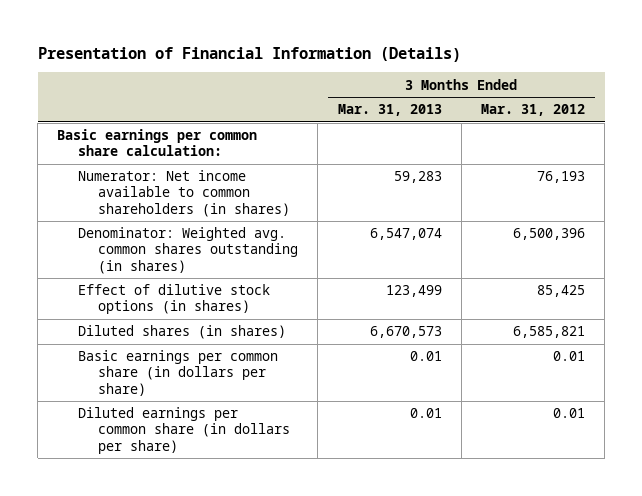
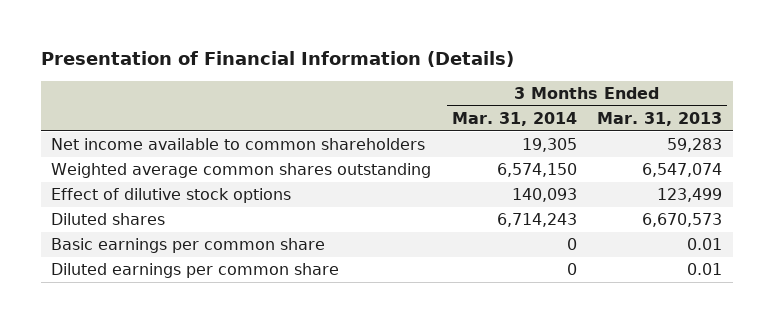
- | 3 Months Ended Mar. 31, 2013 | 3 Months Ended Mar. 31, 2012
+ | 3 Months Ended Mar. 31, 2014 | 3 Months Ended Mar. 31, 2013
- Basic earnings per common share calculation:
- Numerator: Net income available to common shareholders (in shares) | 59,283 | 76,193
- Denominator: Weighted avg. common shares outstanding (in shares) | 6,547,074 | 6,500,396
- Effect of dilutive stock options (in shares) | 123,499 | 85,425
- Diluted shares (in shares) | 6,670,573 | 6,585,821
- Basic earnings per common share (in dollars per share) | 0.01 | 0.01
- Diluted earnings per common share (in dollars per share) | 0.01 | 0.01
+ Net income available to common shareholders | 19,305 | 59,283
+ Weighted average common shares outstanding | 6,574,150 | 6,547,074
+ Effect of dilutive stock options | 140,093 | 123,499
+ Diluted shares | 6,714,243 | 6,670,573
+ Basic earnings per common share | 0 | 0.01
+ Diluted earnings per common share | 0 | 0.01

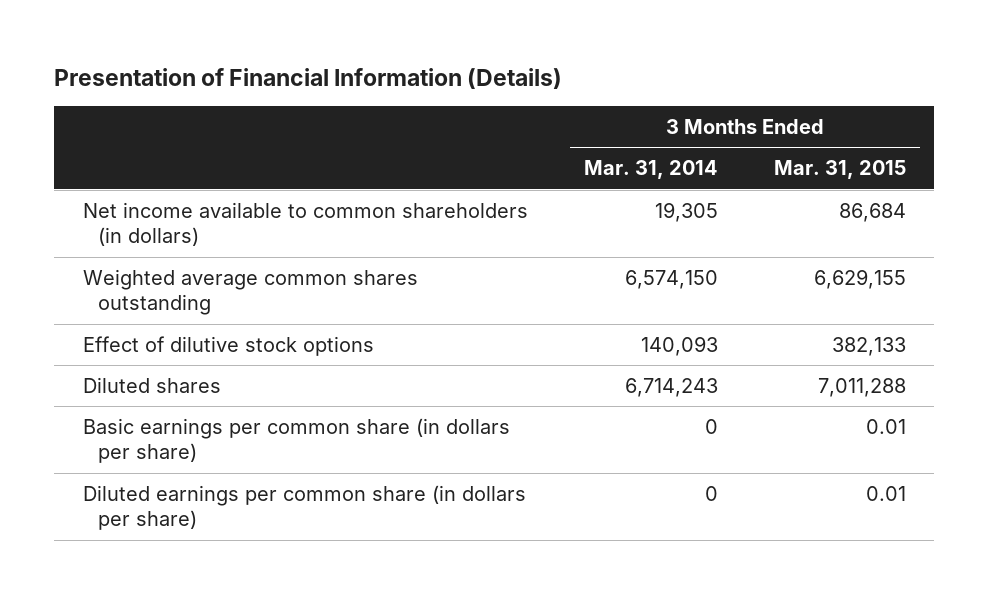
- | 3 Months Ended Mar. 31, 2014 | 3 Months Ended Mar. 31, 2013
+ | 3 Months Ended Mar. 31, 2014 | 3 Months Ended Mar. 31, 2015
- Net income available to common shareholders | 19,305 | 59,283
+ Net income available to common shareholders (in dollars) | 19,305 | 86,684
- Basic earnings per common share | 0 | 0.01
- Diluted earnings per common share | 0 | 0.01
+ Basic earnings per common share (in dollars per share) | 0 | 0.01
+ Diluted earnings per common share (in dollars per share) | 0 | 0.01

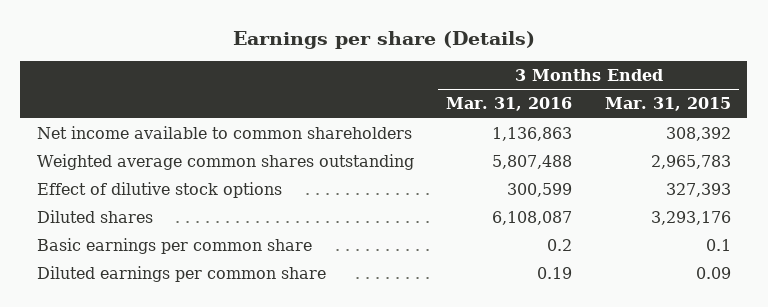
- Presentation of Financial Information (Details)
+ Earnings per share (Details)
- | 3 Months Ended Mar. 31, 2014 | 3 Months Ended Mar. 31, 2015
+ | 3 Months Ended Mar. 31, 2016 | 3 Months Ended Mar. 31, 2015
- Net income available to common shareholders (in dollars) | 19,305 | 86,684
- Weighted average common shares outstanding | 6,574,150 | 6,629,155
- Effect of dilutive stock options | 140,093 | 382,133
- Diluted shares | 6,714,243 | 7,011,288
- Basic earnings per common share (in dollars per share) | 0 | 0.01
- Diluted earnings per common share (in dollars per share) | 0 | 0.01
+ Net income available to common shareholders | 1,136,863 | 308,392
+ Weighted average common shares outstanding | 5,807,488 | 2,965,783
+ Effect of dilutive stock options | 300,599 | 327,393
+ Diluted shares | 6,108,087 | 3,293,176
+ Basic earnings per common share | 0.2 | 0.1
+ Diluted earnings per common share | 0.19 | 0.09

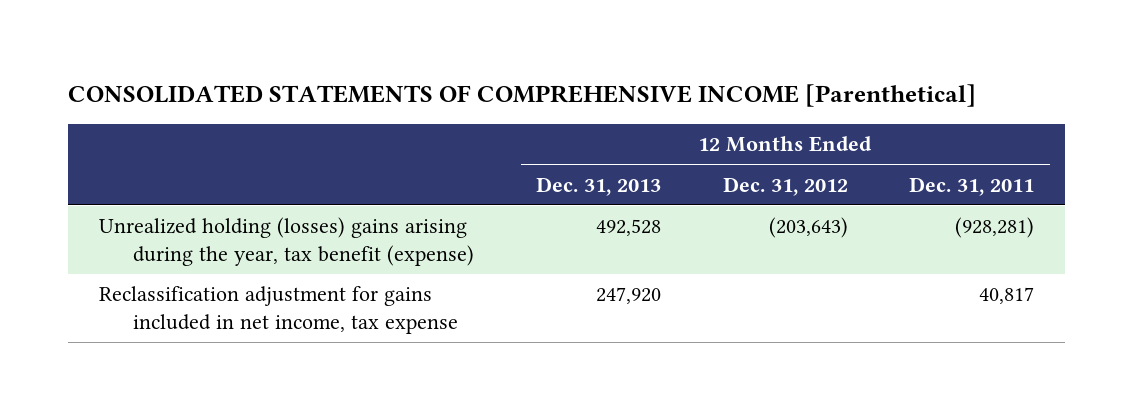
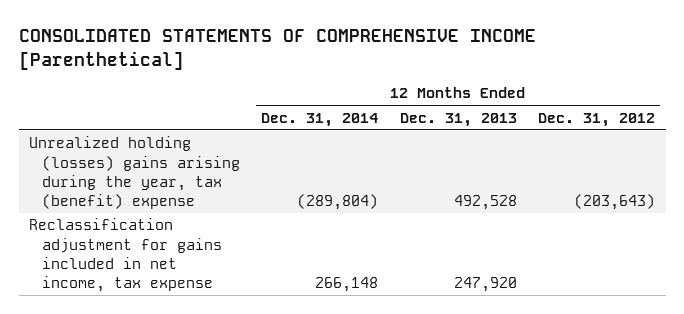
- | 12 Months Ended Dec. 31, 2013 | 12 Months Ended Dec. 31, 2012 | 12 Months Ended Dec. 31, 2011
+ | 12 Months Ended Dec. 31, 2014 | 12 Months Ended Dec. 31, 2013 | 12 Months Ended Dec. 31, 2012
- Unrealized holding (losses) gains arising during the year, tax benefit (expense) | 492,528 | (203,643) | (928,281)
+ Unrealized holding (losses) gains arising during the year, tax (benefit) expense | (289,804) | 492,528 | (203,643)

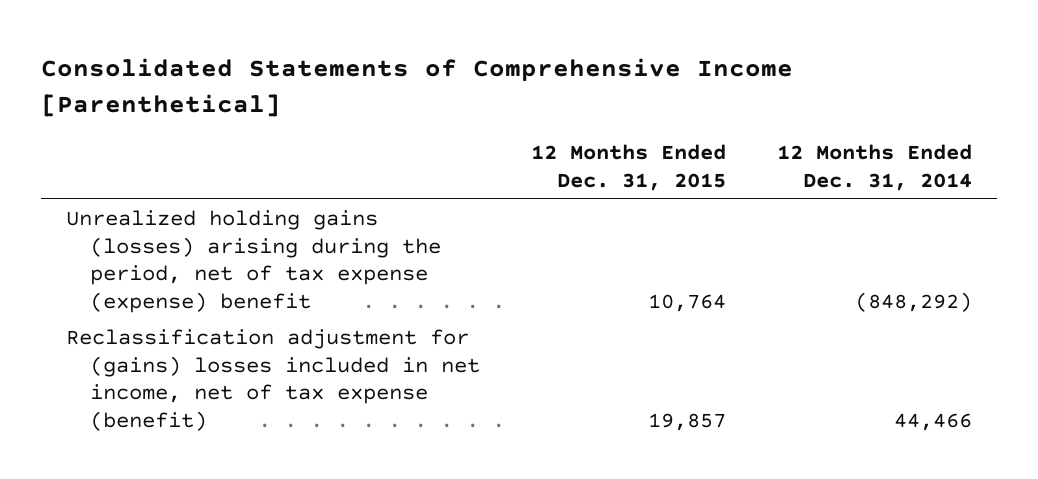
- CONSOLIDATED STATEMENTS OF COMPREHENSIVE INCOME [Parenthetical]
+ Consolidated Statements of Comprehensive Income [Parenthetical]
- | 12 Months Ended Dec. 31, 2014 | 12 Months Ended Dec. 31, 2013 | 12 Months Ended Dec. 31, 2012
+ | 12 Months Ended Dec. 31, 2015 | 12 Months Ended Dec. 31, 2014
- Unrealized holding (losses) gains arising during the year, tax (benefit) expense | (289,804) | 492,528 | (203,643)
- Reclassification adjustment for gains included in net income, tax expense | 266,148 | 247,920 |
+ Unrealized holding gains (losses) arising during the period, net of tax expense (expense) benefit | 10,764 | (848,292)
+ Reclassification adjustment for (gains) losses included in net income, net of tax expense (benefit) | 19,857 | 44,466

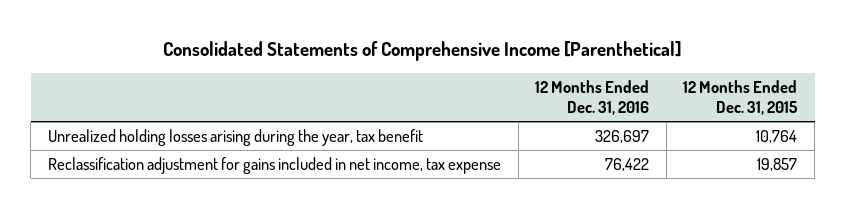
- | 12 Months Ended Dec. 31, 2015 | 12 Months Ended Dec. 31, 2014
+ | 12 Months Ended Dec. 31, 2016 | 12 Months Ended Dec. 31, 2015
- Unrealized holding gains (losses) arising during the period, net of tax expense (expense) benefit | 10,764 | (848,292)
- Reclassification adjustment for (gains) losses included in net income, net of tax expense (benefit) | 19,857 | 44,466
+ Unrealized holding losses arising during the year, tax benefit | 326,697 | 10,764
+ Reclassification adjustment for gains included in net income, tax expense | 76,422 | 19,857

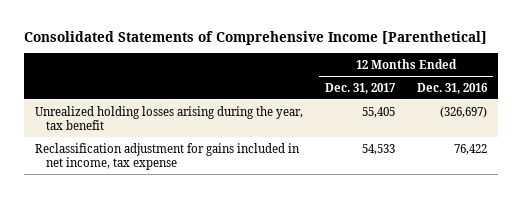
- | 12 Months Ended Dec. 31, 2016 | 12 Months Ended Dec. 31, 2015
+ | 12 Months Ended Dec. 31, 2017 | 12 Months Ended Dec. 31, 2016
- Unrealized holding losses arising during the year, tax benefit | 326,697 | 10,764
+ Unrealized holding losses arising during the year, tax benefit | 55,405 | (326,697)

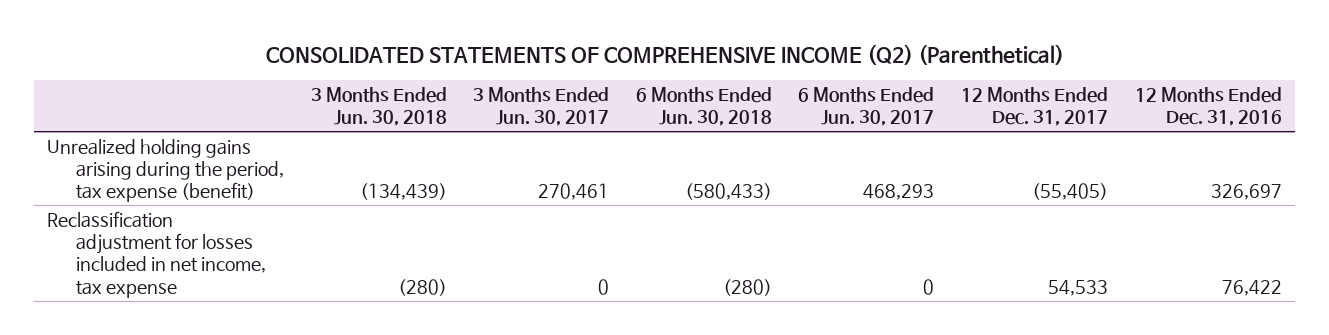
- Consolidated Statements of Comprehensive Income [Parenthetical]
+ CONSOLIDATED STATEMENTS OF COMPREHENSIVE INCOME (Q2) (Parenthetical)
- | 12 Months Ended Dec. 31, 2017 | 12 Months Ended Dec. 31, 2016
+ | 3 Months Ended Jun. 30, 2018 | 3 Months Ended Jun. 30, 2017 | 6 Months Ended Jun. 30, 2018 | 6 Months Ended Jun. 30, 2017 | 12 Months Ended Dec. 31, 2017 | 12 Months Ended Dec. 31, 2016
- Unrealized holding losses arising during the year, tax benefit | 55,405 | (326,697)
- Reclassification adjustment for gains included in net income, tax expense | 54,533 | 76,422
+ Unrealized holding gains arising during the period, tax expense (benefit) | (134,439) | 270,461 | (580,433) | 468,293 | (55,405) | 326,697
+ Reclassification adjustment for losses included in net income, tax expense | (280) | 0 | (280) | 0 | 54,533 | 76,422

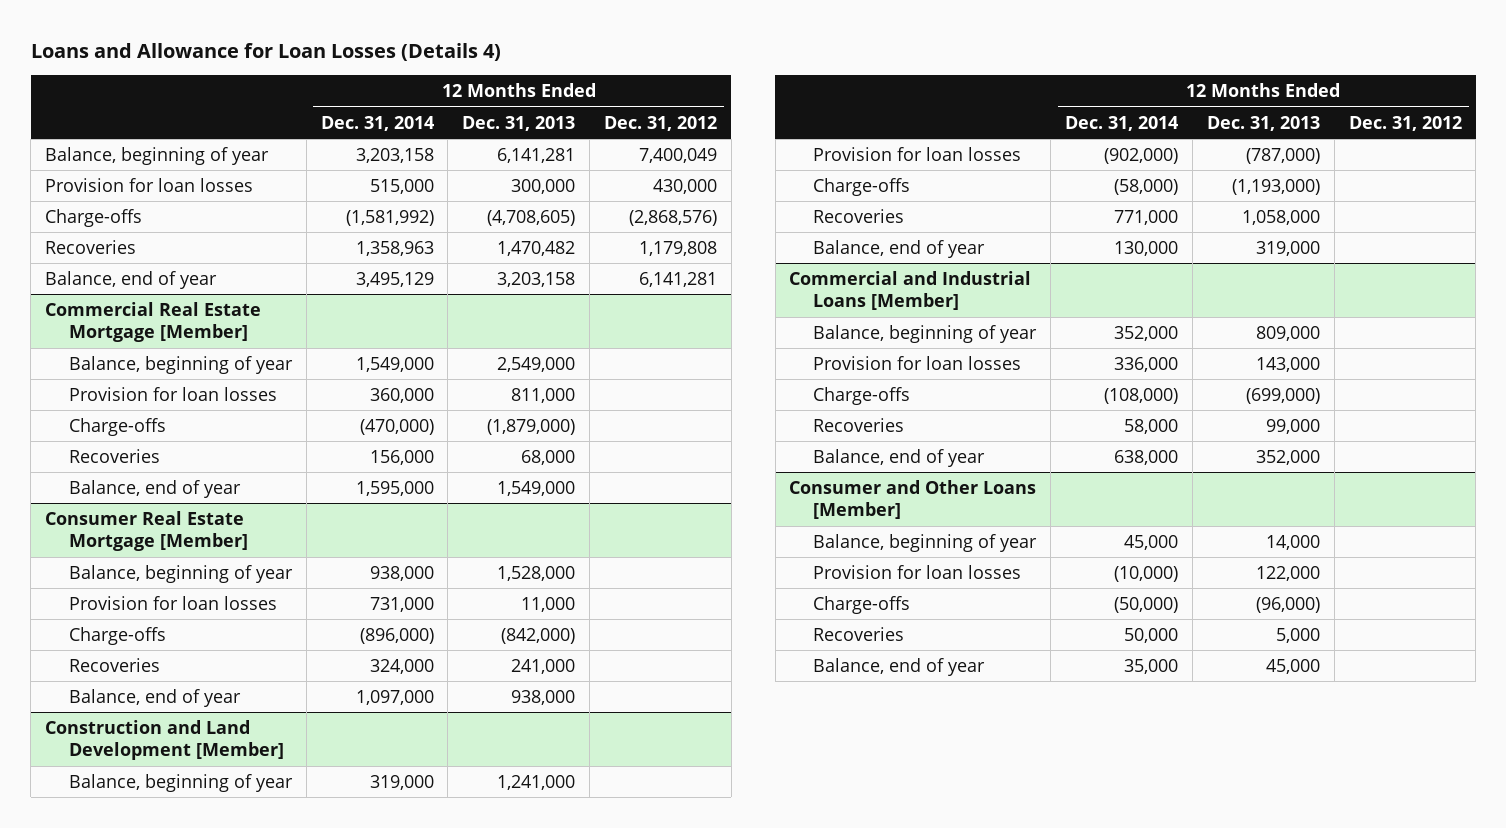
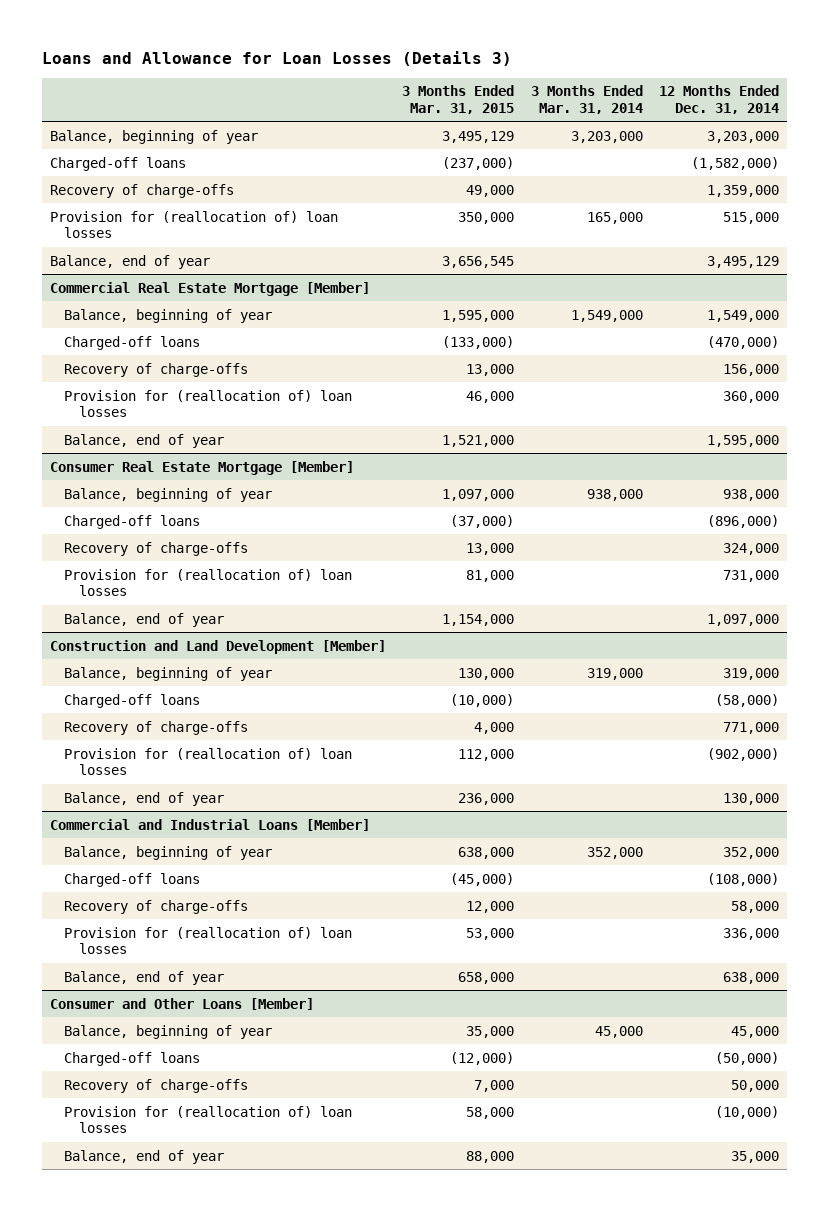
- Loans and Allowance for Loan Losses (Details 4)
+ Loans and Allowance for Loan Losses (Details 3)
- | 12 Months Ended Dec. 31, 2014 | 12 Months Ended Dec. 31, 2013 | 12 Months Ended Dec. 31, 2012
+ | 3 Months Ended Mar. 31, 2015 | 3 Months Ended Mar. 31, 2014 | 12 Months Ended Dec. 31, 2014
- Balance, beginning of year | 3,203,158 | 6,141,281 | 7,400,049
- Provision for loan losses | 515,000 | 300,000 | 430,000
- Charge-offs | (1,581,992) | (4,708,605) | (2,868,576)
- Recoveries | 1,358,963 | 1,470,482 | 1,179,808
+ Balance, beginning of year | 3,495,129 | 3,203,000 | 3,203,000
+ Charged-off loans | (237,000) | | (1,582,000)
+ Recovery of charge-offs | 49,000 | | 1,359,000
+ Provision for (reallocation of) loan losses | 350,000 | 165,000 | 515,000
@ Commercial Real Estate Mortgage [Member]
- Provision for loan losses | 360,000 | 811,000 |
- Charge-offs | (470,000) | (1,879,000) |
- Recoveries | 156,000 | 68,000 |
+ Charged-off loans | (133,000) | | (470,000)
+ Recovery of charge-offs | 13,000 | | 156,000
+ Provision for (reallocation of) loan losses | 46,000 | | 360,000
@ Consumer Real Estate Mortgage [Member]
- Provision for loan losses | 731,000 | 11,000 |
- Charge-offs | (896,000) | (842,000) |
- Recoveries | 324,000 | 241,000 |
+ Charged-off loans | (37,000) | | (896,000)
+ Recovery of charge-offs | 13,000 | | 324,000
+ Provision for (reallocation of) loan losses | 81,000 | | 731,000
@ Construction and Land Development [Member]
- Provision for loan losses | (902,000) | (787,000) |
- Charge-offs | (58,000) | (1,193,000) |
- Recoveries | 771,000 | 1,058,000 |
+ Charged-off loans | (10,000) | | (58,000)
+ Recovery of charge-offs | 4,000 | | 771,000
+ Provision for (reallocation of) loan losses | 112,000 | | (902,000)
@ Commercial and Industrial Loans [Member]
- Provision for loan losses | 336,000 | 143,000 |
- Charge-offs | (108,000) | (699,000) |
- Recoveries | 58,000 | 99,000 |
+ Charged-off loans | (45,000) | | (108,000)
+ Recovery of charge-offs | 12,000 | | 58,000
+ Provision for (reallocation of) loan losses | 53,000 | | 336,000
@ Consumer and Other Loans [Member]
- Provision for loan losses | (10,000) | 122,000 |
- Charge-offs | (50,000) | (96,000) |
- Recoveries | 50,000 | 5,000 |
+ Charged-off loans | (12,000) | | (50,000)
+ Recovery of charge-offs | 7,000 | | 50,000
+ Provision for (reallocation of) loan losses | 58,000 | | (10,000)

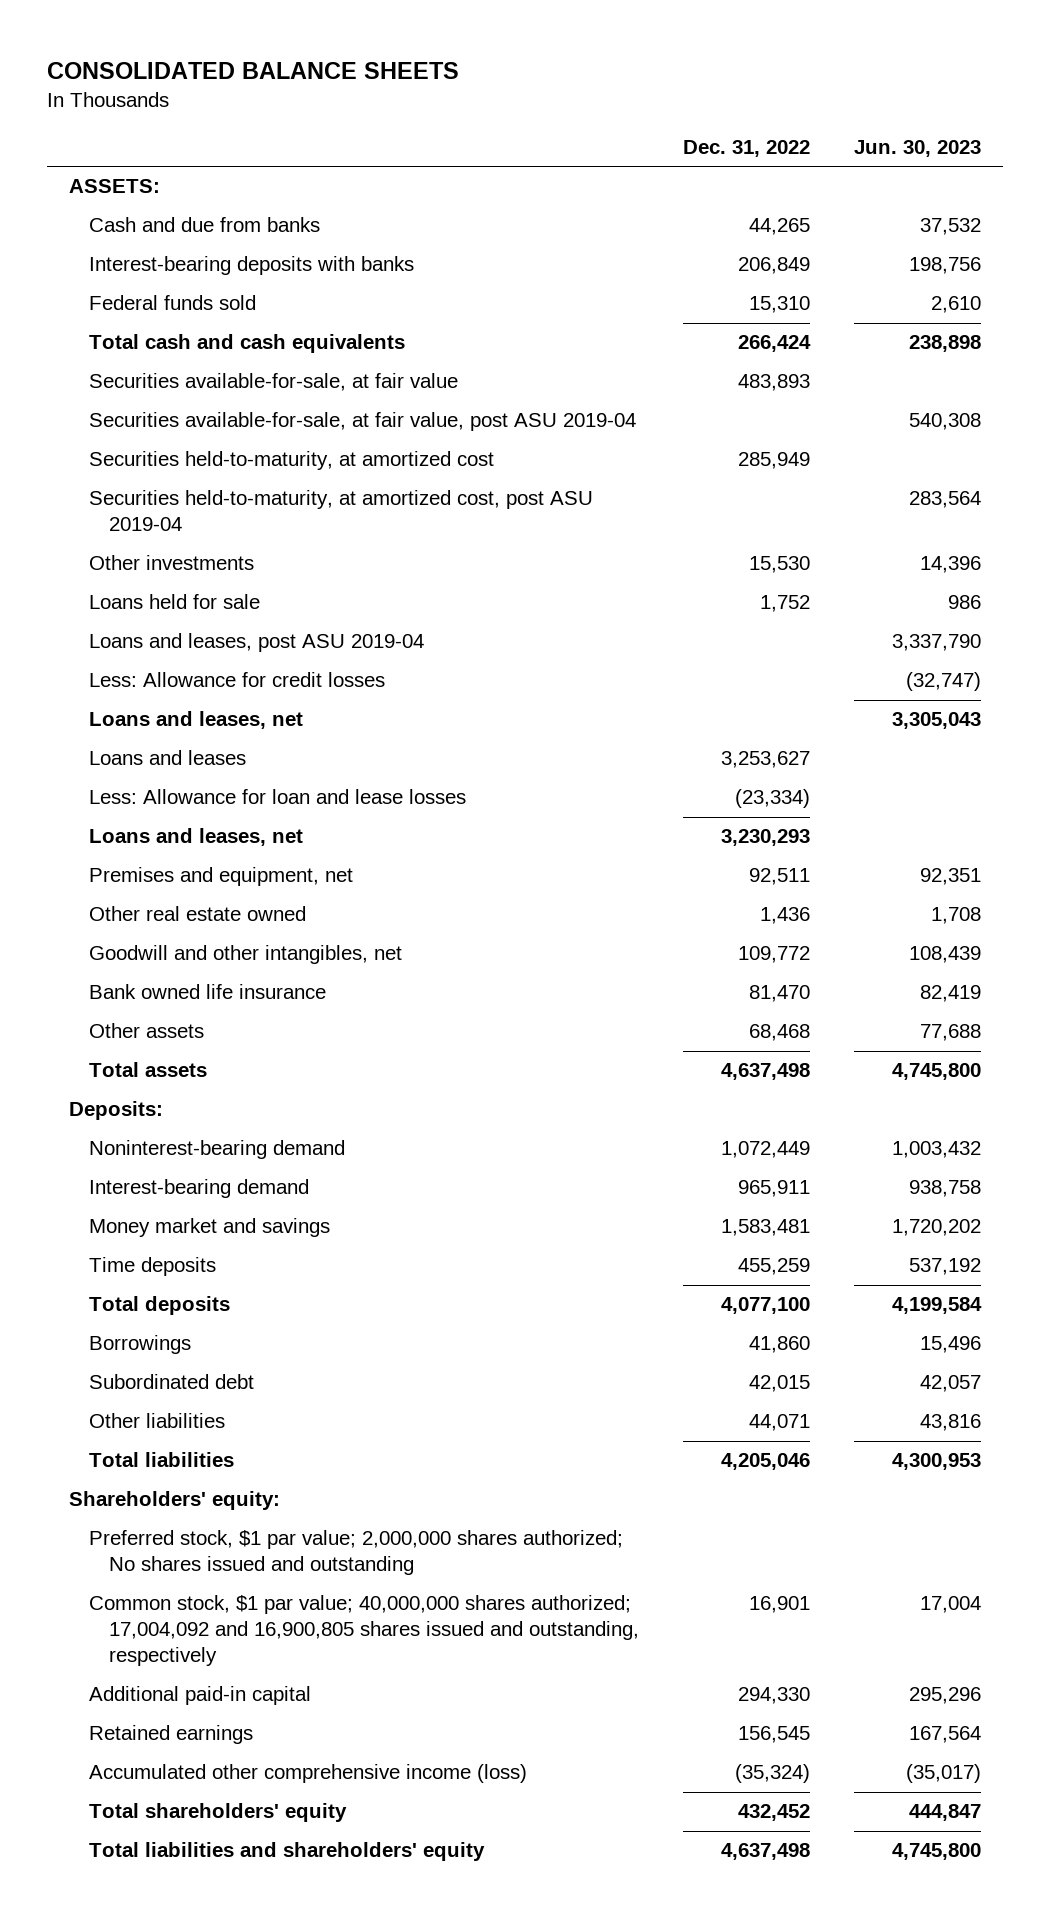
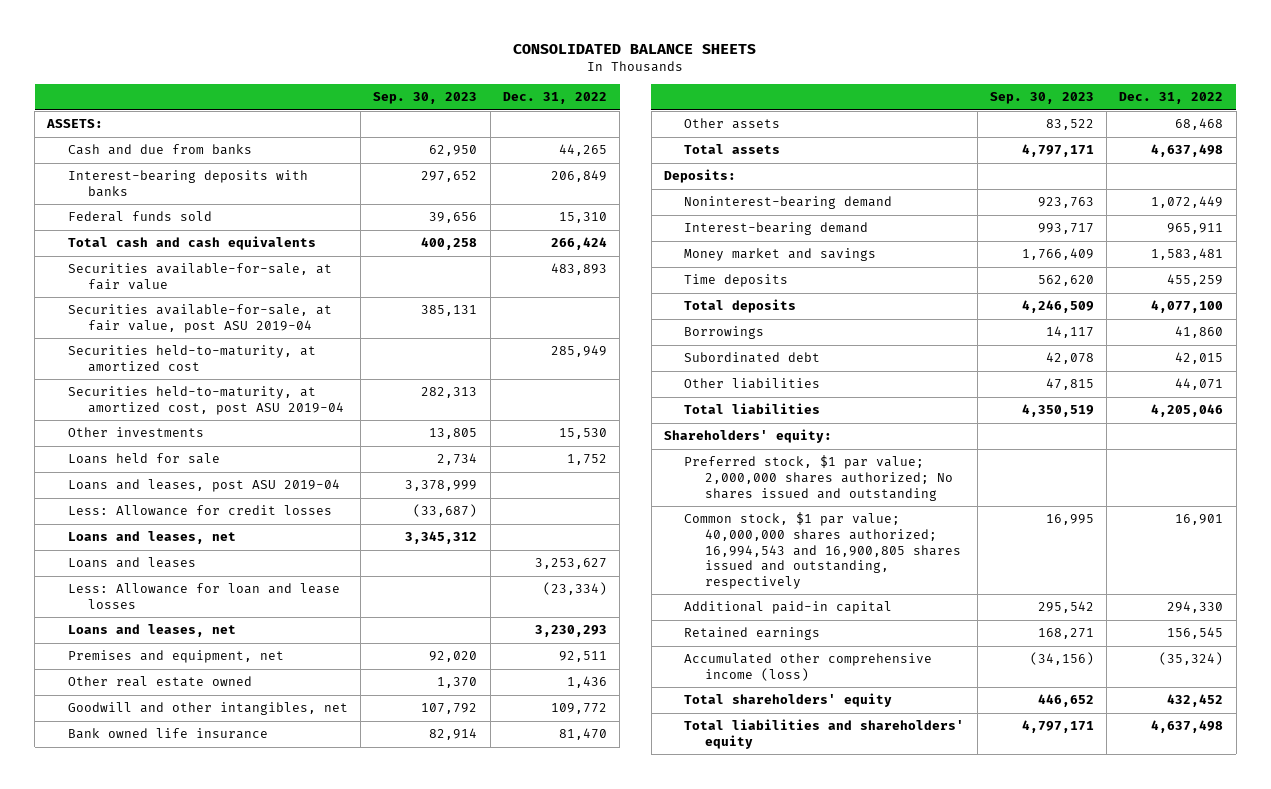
- | Dec. 31, 2022 | Jun. 30, 2023
+ | Sep. 30, 2023 | Dec. 31, 2022
- Common stock, $1 par value; 40,000,000 shares authorized; 17,004,092 and 16,900,805 shares issued and outstanding, respectively | 16,901 | 17,004
+ Common stock, $1 par value; 40,000,000 shares authorized; 16,994,543 and 16,900,805 shares issued and outstanding, respectively | 16,995 | 16,901

